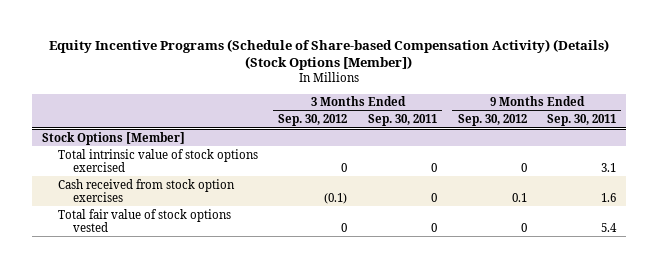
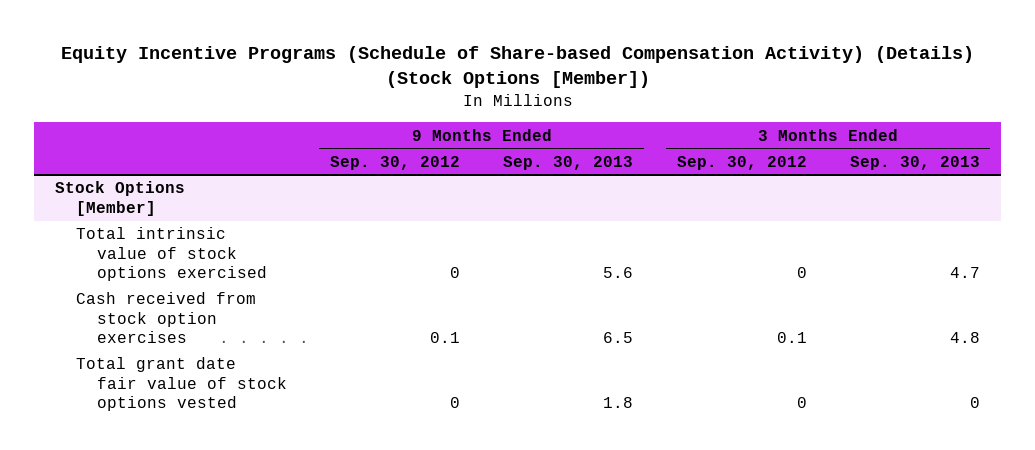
- | 3 Months Ended Sep. 30, 2012 | 3 Months Ended Sep. 30, 2011 | 9 Months Ended Sep. 30, 2012 | 9 Months Ended Sep. 30, 2011
+ | 9 Months Ended Sep. 30, 2012 | 9 Months Ended Sep. 30, 2013 | 3 Months Ended Sep. 30, 2012 | 3 Months Ended Sep. 30, 2013
@ Stock Options [Member]
- Cash received from stock option exercises | (0.1) | 0 | 0.1 | 1.6
- Total fair value of stock options vested | 0 | 0 | 0 | 5.4
+ Cash received from stock option exercises | 0.1 | 6.5 | 0.1 | 4.8
+ Total grant date fair value of stock options vested | 0 | 1.8 | 0 | 0

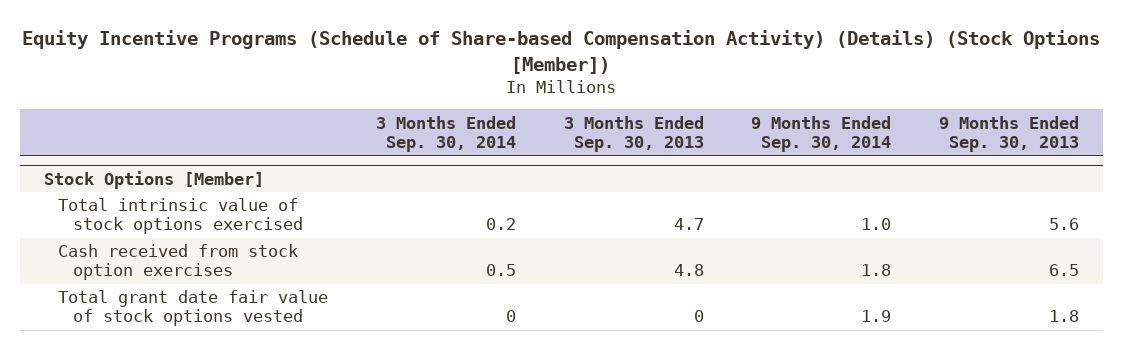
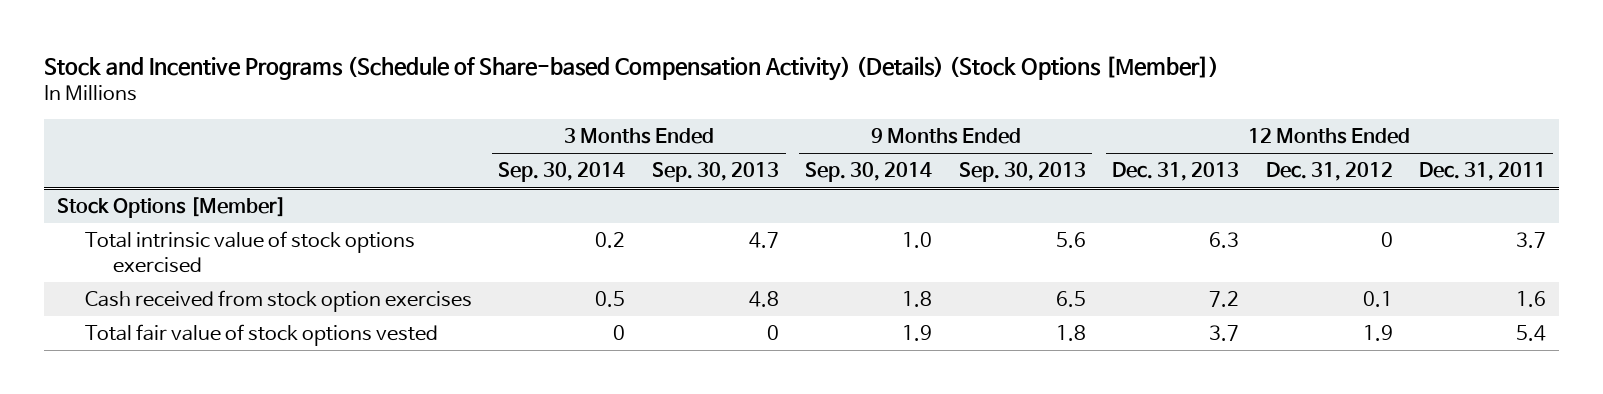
- Equity Incentive Programs (Schedule of Share-based Compensation Activity) (Details) (Stock Options [Member])
+ Stock and Incentive Programs (Schedule of Share-based Compensation Activity) (Details) (Stock Options [Member])
- | 3 Months Ended Sep. 30, 2014 | 3 Months Ended Sep. 30, 2013 | 9 Months Ended Sep. 30, 2014 | 9 Months Ended Sep. 30, 2013
+ | 3 Months Ended Sep. 30, 2014 | 3 Months Ended Sep. 30, 2013 | 9 Months Ended Sep. 30, 2014 | 9 Months Ended Sep. 30, 2013 | 12 Months Ended Dec. 31, 2013 | 12 Months Ended Dec. 31, 2012 | 12 Months Ended Dec. 31, 2011
@ Stock Options [Member]
- Total grant date fair value of stock options vested | 0 | 0 | 1.9 | 1.8
+ Total fair value of stock options vested | 0 | 0 | 1.9 | 1.8 | 3.7 | 1.9 | 5.4

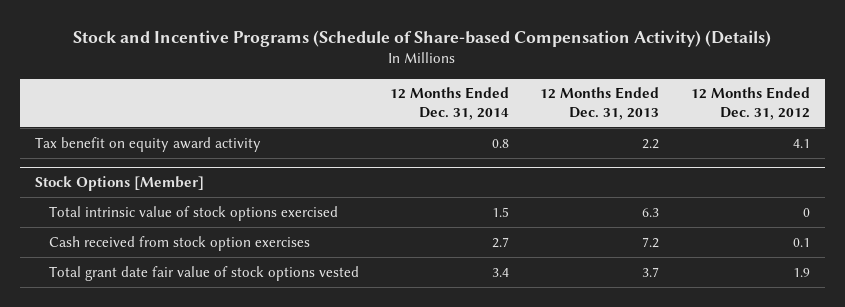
- Stock and Incentive Programs (Schedule of Share-based Compensation Activity) (Details) (Stock Options [Member])
+ Stock and Incentive Programs (Schedule of Share-based Compensation Activity) (Details)
- | 3 Months Ended Sep. 30, 2014 | 3 Months Ended Sep. 30, 2013 | 9 Months Ended Sep. 30, 2014 | 9 Months Ended Sep. 30, 2013 | 12 Months Ended Dec. 31, 2013 | 12 Months Ended Dec. 31, 2012 | 12 Months Ended Dec. 31, 2011
+ | 12 Months Ended Dec. 31, 2014 | 12 Months Ended Dec. 31, 2013 | 12 Months Ended Dec. 31, 2012
+ Tax benefit on equity award activity | 0.8 | 2.2 | 4.1
@ Stock Options [Member]
- Total fair value of stock options vested | 0 | 0 | 1.9 | 1.8 | 3.7 | 1.9 | 5.4
+ Total grant date fair value of stock options vested | 3.4 | 3.7 | 1.9

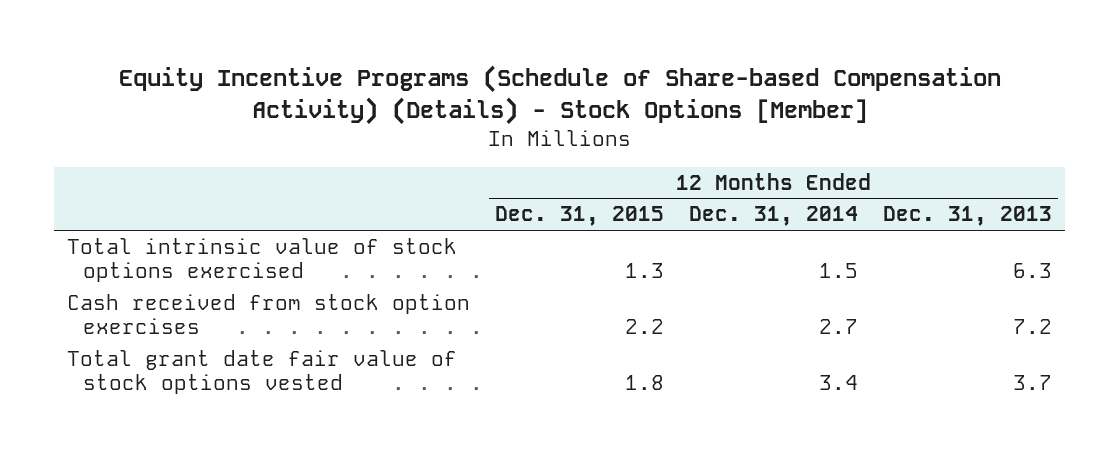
- Stock and Incentive Programs (Schedule of Share-based Compensation Activity) (Details)
+ Equity Incentive Programs (Schedule of Share-based Compensation Activity) (Details) - Stock Options [Member]
- | 12 Months Ended Dec. 31, 2014 | 12 Months Ended Dec. 31, 2013 | 12 Months Ended Dec. 31, 2012
+ | 12 Months Ended Dec. 31, 2015 | 12 Months Ended Dec. 31, 2014 | 12 Months Ended Dec. 31, 2013
- Tax benefit on equity award activity | 0.8 | 2.2 | 4.1
- Stock Options [Member]

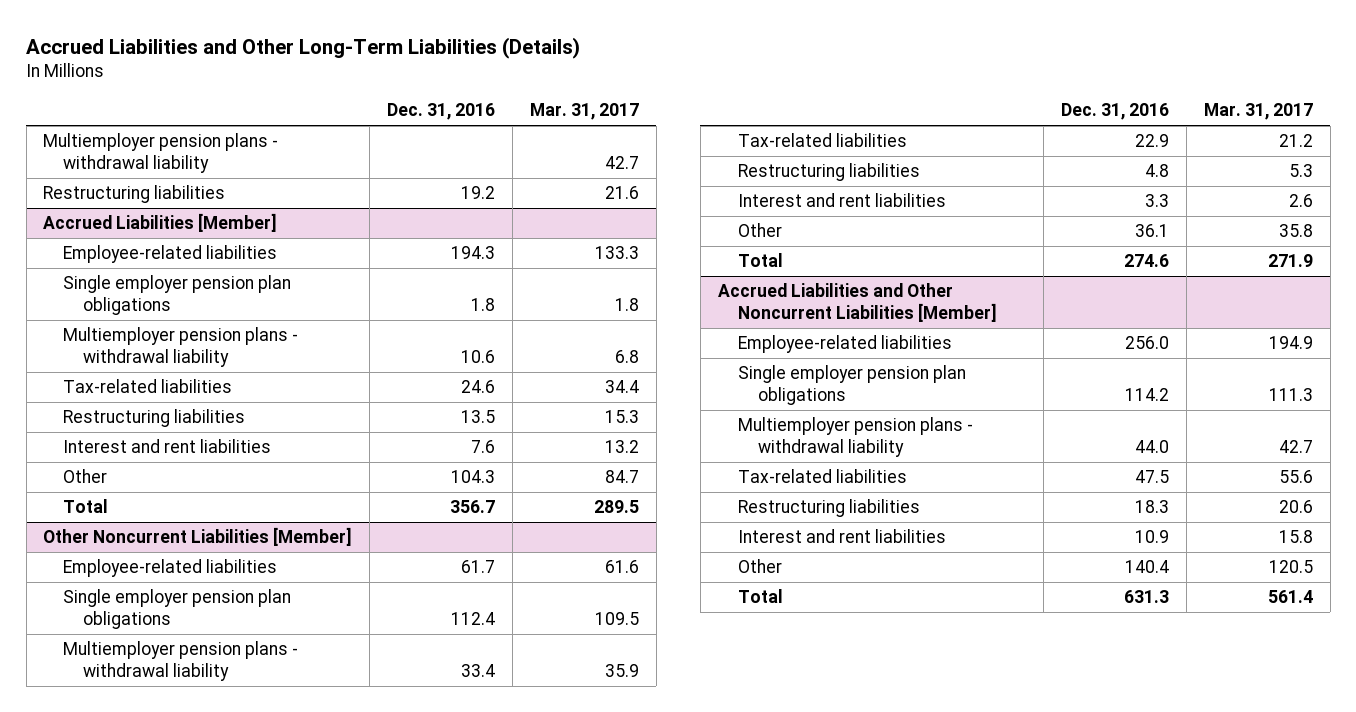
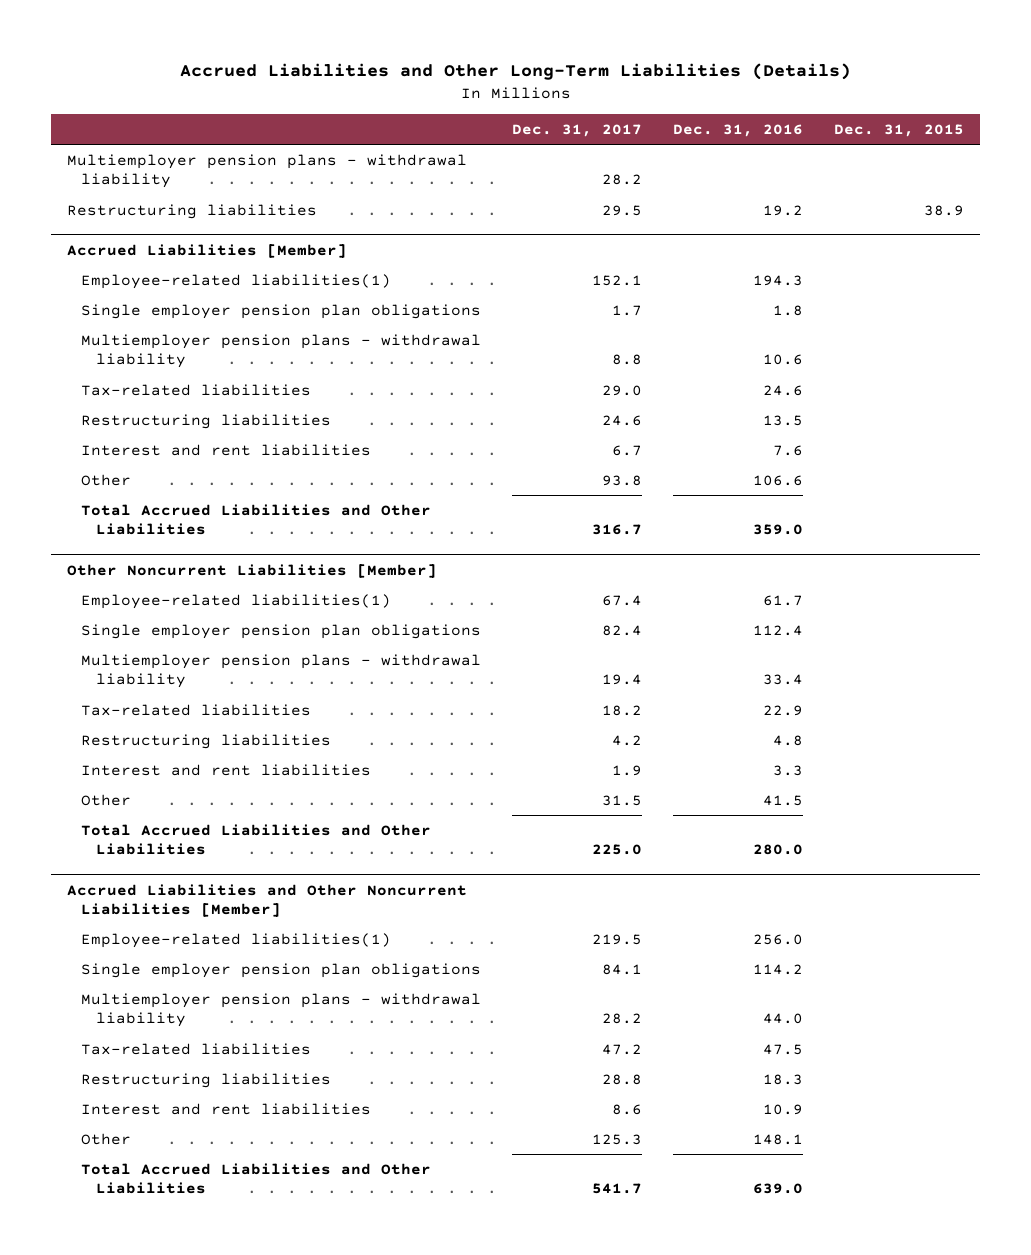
- | Dec. 31, 2016 | Mar. 31, 2017
+ | Dec. 31, 2017 | Dec. 31, 2016 | Dec. 31, 2015
@ Accrued Liabilities [Member]
- Employee-related liabilities | 194.3 | 133.3
+ Employee-related liabilities(1) | 152.1 | 194.3 |
- Other | 104.3 | 84.7
- Total | 356.7 | 289.5
+ Other | 93.8 | 106.6 |
+ Total Accrued Liabilities and Other Liabilities | 316.7 | 359.0 |
@ Other Noncurrent Liabilities [Member]
- Employee-related liabilities | 61.7 | 61.6
+ Employee-related liabilities(1) | 67.4 | 61.7 |
- Other | 36.1 | 35.8
- Total | 274.6 | 271.9
+ Other | 31.5 | 41.5 |
+ Total Accrued Liabilities and Other Liabilities | 225.0 | 280.0 |
@ Accrued Liabilities and Other Noncurrent Liabilities [Member]
- Employee-related liabilities | 256.0 | 194.9
+ Employee-related liabilities(1) | 219.5 | 256.0 |
- Other | 140.4 | 120.5
- Total | 631.3 | 561.4
+ Other | 125.3 | 148.1 |
+ Total Accrued Liabilities and Other Liabilities | 541.7 | 639.0 |

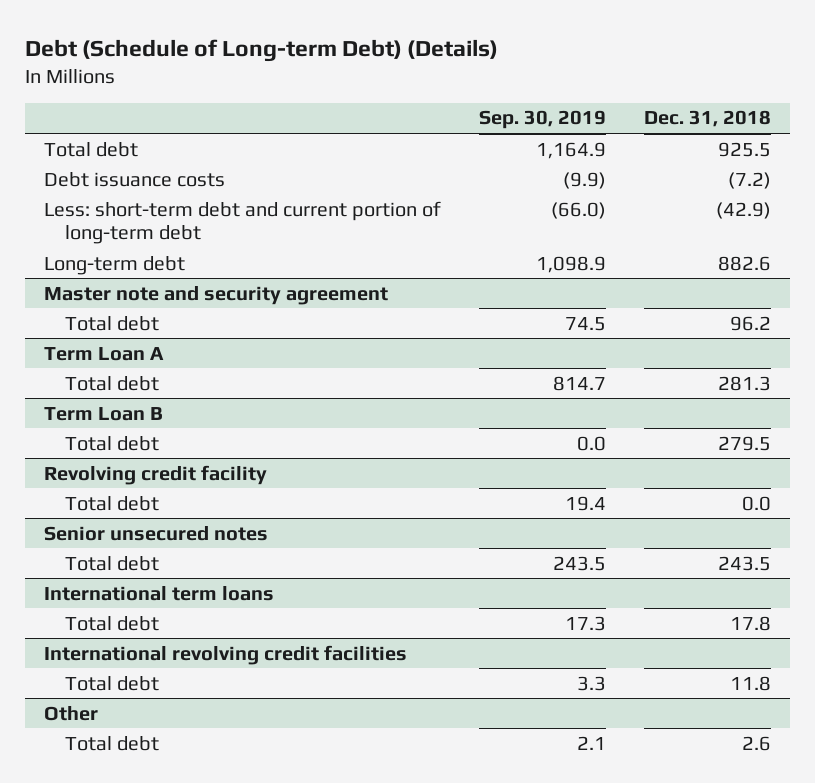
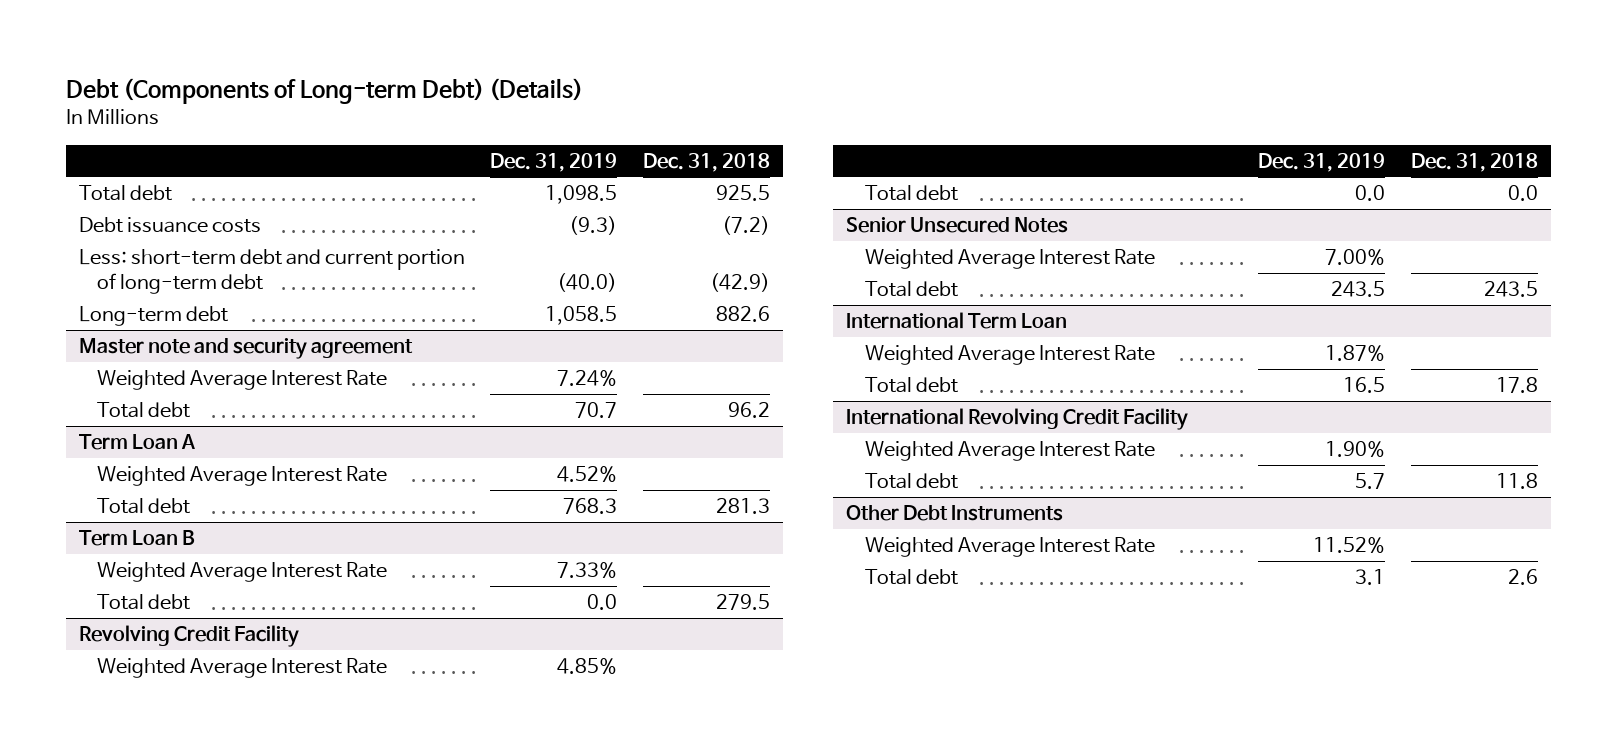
- Debt (Schedule of Long-term Debt) (Details)
+ Debt (Components of Long-term Debt) (Details)
- | Sep. 30, 2019 | Dec. 31, 2018
+ | Dec. 31, 2019 | Dec. 31, 2018
@ Master note and security agreement
+ Weighted Average Interest Rate | 7.24% |
@ Term Loan A
+ Weighted Average Interest Rate | 4.52% |
@ Term Loan B
+ Weighted Average Interest Rate | 7.33% |
- Revolving credit facility
+ Revolving Credit Facility
+ Weighted Average Interest Rate | 4.85% |
- Senior unsecured notes
+ Senior Unsecured Notes
+ Weighted Average Interest Rate | 7.00% |
- International term loans
+ International Term Loan
+ Weighted Average Interest Rate | 1.87% |
- International revolving credit facilities
+ International Revolving Credit Facility
+ Weighted Average Interest Rate | 1.90% |
- Other
+ Other Debt Instruments
+ Weighted Average Interest Rate | 11.52% |

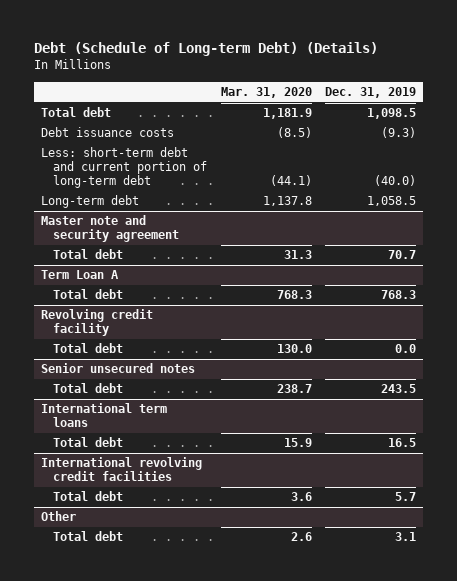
- Debt (Components of Long-term Debt) (Details)
+ Debt (Schedule of Long-term Debt) (Details)
- | Dec. 31, 2019 | Dec. 31, 2018
+ | Mar. 31, 2020 | Dec. 31, 2019
@ Master note and security agreement
- Weighted Average Interest Rate | 7.24% |
@ Term Loan A
- Weighted Average Interest Rate | 4.52% |
- Term Loan B
- Weighted Average Interest Rate | 7.33% |
- Total debt | 0.0 | 279.5
- Revolving Credit Facility
- Weighted Average Interest Rate | 4.85% |
+ Revolving credit facility
- Senior Unsecured Notes
- Weighted Average Interest Rate | 7.00% |
+ Senior unsecured notes
- International Term Loan
- Weighted Average Interest Rate | 1.87% |
+ International term loans
- International Revolving Credit Facility
- Weighted Average Interest Rate | 1.90% |
+ International revolving credit facilities
- Other Debt Instruments
- Weighted Average Interest Rate | 11.52% |
+ Other

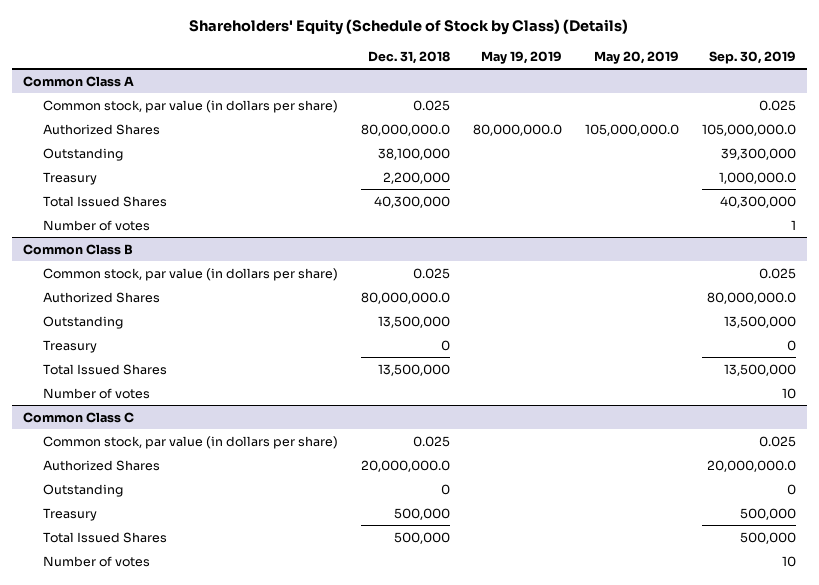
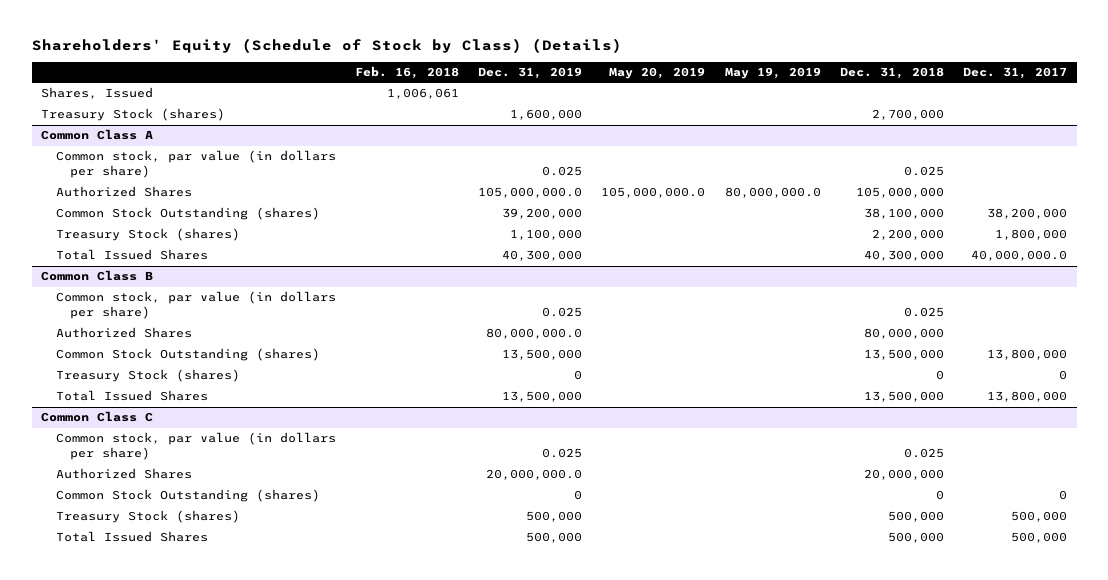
- | Dec. 31, 2018 | May 19, 2019 | May 20, 2019 | Sep. 30, 2019
+ | Feb. 16, 2018 | Dec. 31, 2019 | May 20, 2019 | May 19, 2019 | Dec. 31, 2018 | Dec. 31, 2017
+ Shares, Issued | 1,006,061 | | | | |
+ Treasury Stock (shares) | | 1,600,000 | | | 2,700,000 |
@ Common Class A
- Authorized Shares | 80,000,000.0 | 80,000,000.0 | 105,000,000.0 | 105,000,000.0
- Outstanding | 38,100,000 | | | 39,300,000
- Treasury | 2,200,000 | | | 1,000,000.0
+ Authorized Shares | | 105,000,000.0 | 105,000,000.0 | 80,000,000.0 | 105,000,000 |
+ Common Stock Outstanding (shares) | | 39,200,000 | | | 38,100,000 | 38,200,000
+ Treasury Stock (shares) | | 1,100,000 | | | 2,200,000 | 1,800,000
- Number of votes | | | | 1
@ Common Class B
- Authorized Shares | 80,000,000.0 | | | 80,000,000.0
- Outstanding | 13,500,000 | | | 13,500,000
- Treasury | 0 | | | 0
+ Authorized Shares | | 80,000,000.0 | | | 80,000,000 |
+ Common Stock Outstanding (shares) | | 13,500,000 | | | 13,500,000 | 13,800,000
+ Treasury Stock (shares) | | 0 | | | 0 | 0
- Number of votes | | | | 10
@ Common Class C
- Authorized Shares | 20,000,000.0 | | | 20,000,000.0
- Outstanding | 0 | | | 0
- Treasury | 500,000 | | | 500,000
+ Authorized Shares | | 20,000,000.0 | | | 20,000,000 |
+ Common Stock Outstanding (shares) | | 0 | | | 0 | 0
+ Treasury Stock (shares) | | 500,000 | | | 500,000 | 500,000
- Number of votes | | | | 10

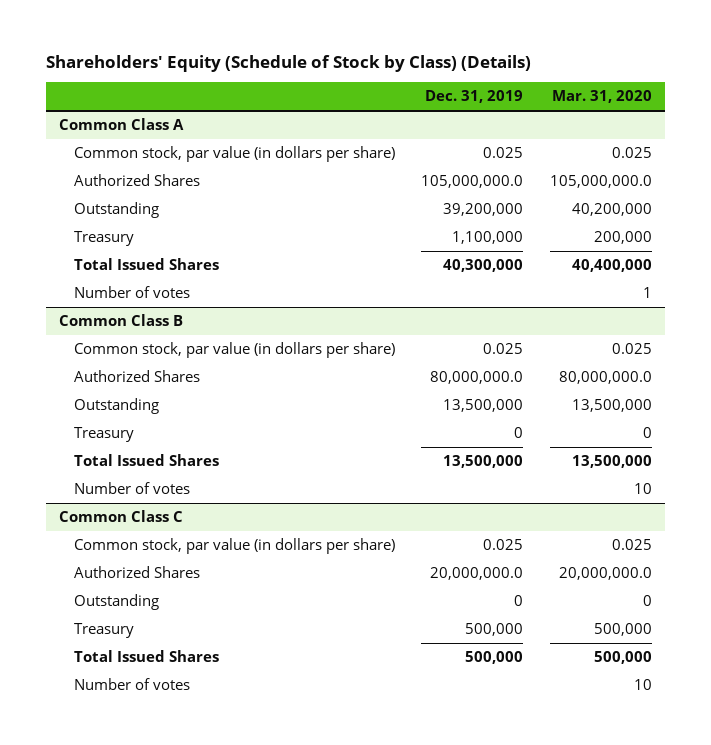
- | Feb. 16, 2018 | Dec. 31, 2019 | May 20, 2019 | May 19, 2019 | Dec. 31, 2018 | Dec. 31, 2017
+ | Dec. 31, 2019 | Mar. 31, 2020
- Shares, Issued | 1,006,061 | | | | |
- Treasury Stock (shares) | | 1,600,000 | | | 2,700,000 |
@ Common Class A
- Common Stock Outstanding (shares) | | 39,200,000 | | | 38,100,000 | 38,200,000
- Treasury Stock (shares) | | 1,100,000 | | | 2,200,000 | 1,800,000
+ Outstanding | 39,200,000 | 40,200,000
+ Treasury | 1,100,000 | 200,000
+ Number of votes | | 1
@ Common Class B
- Common Stock Outstanding (shares) | | 13,500,000 | | | 13,500,000 | 13,800,000
- Treasury Stock (shares) | | 0 | | | 0 | 0
+ Outstanding | 13,500,000 | 13,500,000
+ Treasury | 0 | 0
+ Number of votes | | 10
@ Common Class C
- Common Stock Outstanding (shares) | | 0 | | | 0 | 0
- Treasury Stock (shares) | | 500,000 | | | 500,000 | 500,000
+ Outstanding | 0 | 0
+ Treasury | 500,000 | 500,000
+ Number of votes | | 10

